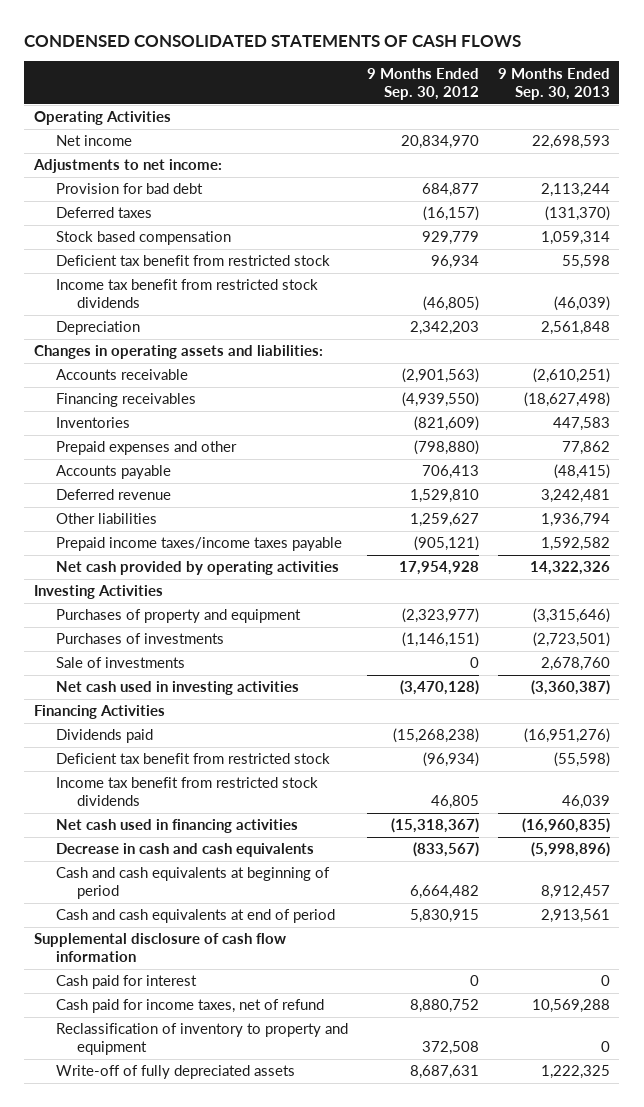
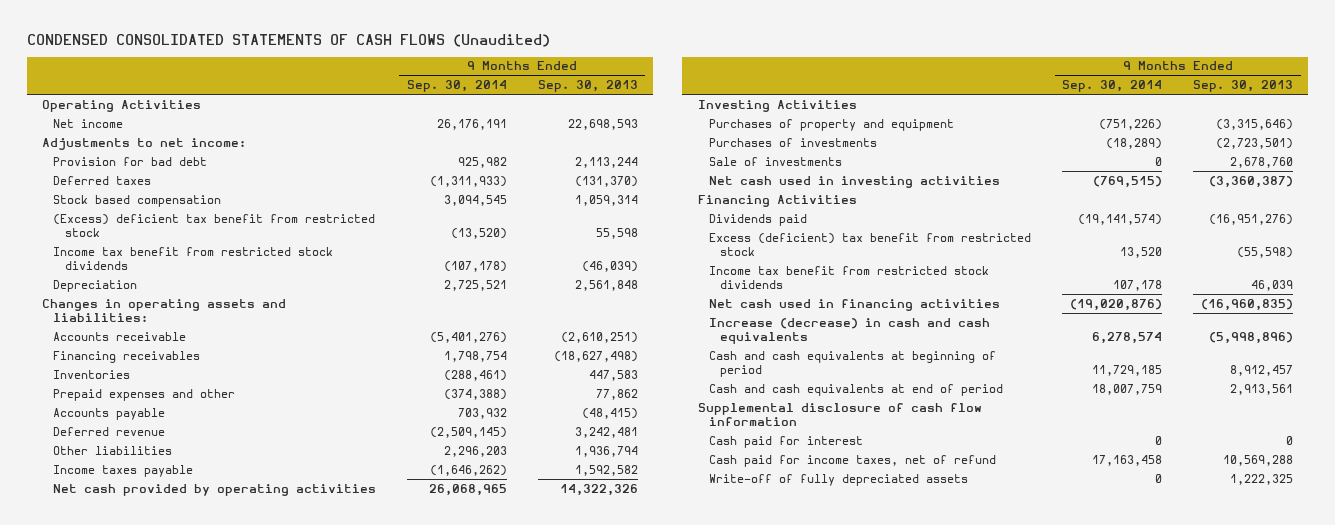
- CONDENSED CONSOLIDATED STATEMENTS OF CASH FLOWS
+ CONDENSED CONSOLIDATED STATEMENTS OF CASH FLOWS (Unaudited)
- | 9 Months Ended Sep. 30, 2012 | 9 Months Ended Sep. 30, 2013
+ | 9 Months Ended Sep. 30, 2014 | 9 Months Ended Sep. 30, 2013
- Deficient tax benefit from restricted stock | 96,934 | 55,598
+ (Excess) deficient tax benefit from restricted stock | (13,520) | 55,598
- Prepaid income taxes/income taxes payable | (905,121) | 1,592,582
+ Income taxes payable | (1,646,262) | 1,592,582
- Deficient tax benefit from restricted stock | (96,934) | (55,598)
+ Excess (deficient) tax benefit from restricted stock | 13,520 | (55,598)
- Decrease in cash and cash equivalents | (833,567) | (5,998,896)
+ Increase (decrease) in cash and cash equivalents | 6,278,574 | (5,998,896)
- Reclassification of inventory to property and equipment | 372,508 | 0

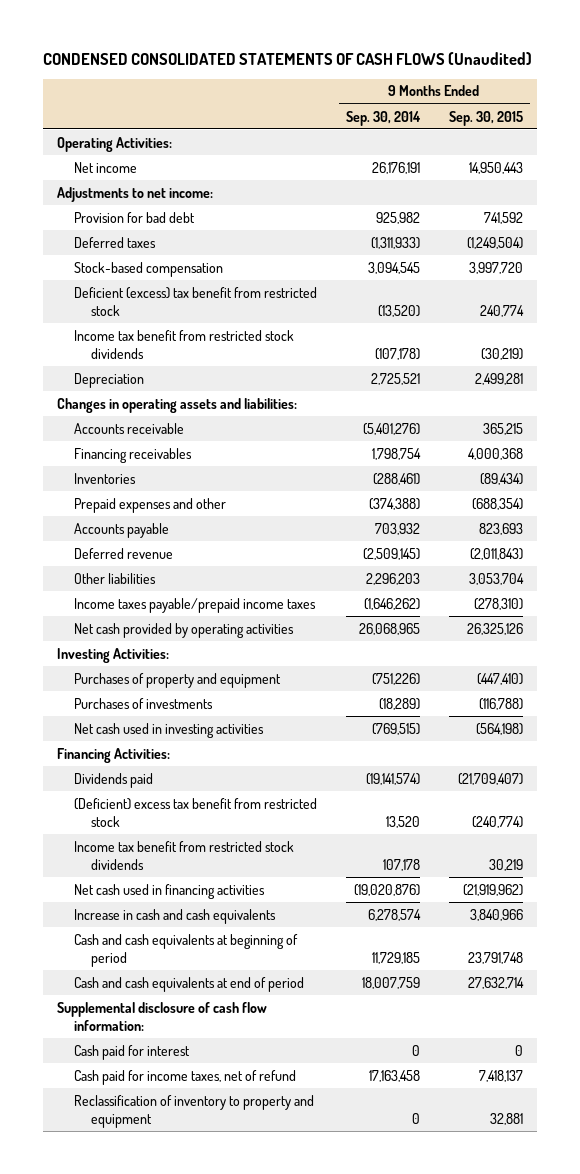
- | 9 Months Ended Sep. 30, 2014 | 9 Months Ended Sep. 30, 2013
+ | 9 Months Ended Sep. 30, 2014 | 9 Months Ended Sep. 30, 2015
- Operating Activities
+ Operating Activities:
- Stock based compensation | 3,094,545 | 1,059,314
- (Excess) deficient tax benefit from restricted stock | (13,520) | 55,598
+ Stock-based compensation | 3,094,545 | 3,997,720
+ Deficient (excess) tax benefit from restricted stock | (13,520) | 240,774
- Income taxes payable | (1,646,262) | 1,592,582
+ Income taxes payable/prepaid income taxes | (1,646,262) | (278,310)
- Investing Activities
+ Investing Activities:
- Sale of investments | 0 | 2,678,760
- Financing Activities
+ Financing Activities:
- Excess (deficient) tax benefit from restricted stock | 13,520 | (55,598)
+ (Deficient) excess tax benefit from restricted stock | 13,520 | (240,774)
- Increase (decrease) in cash and cash equivalents | 6,278,574 | (5,998,896)
+ Increase in cash and cash equivalents | 6,278,574 | 3,840,966
- Supplemental disclosure of cash flow information
+ Supplemental disclosure of cash flow information:
- Write-off of fully depreciated assets | 0 | 1,222,325
+ Reclassification of inventory to property and equipment | 0 | 32,881

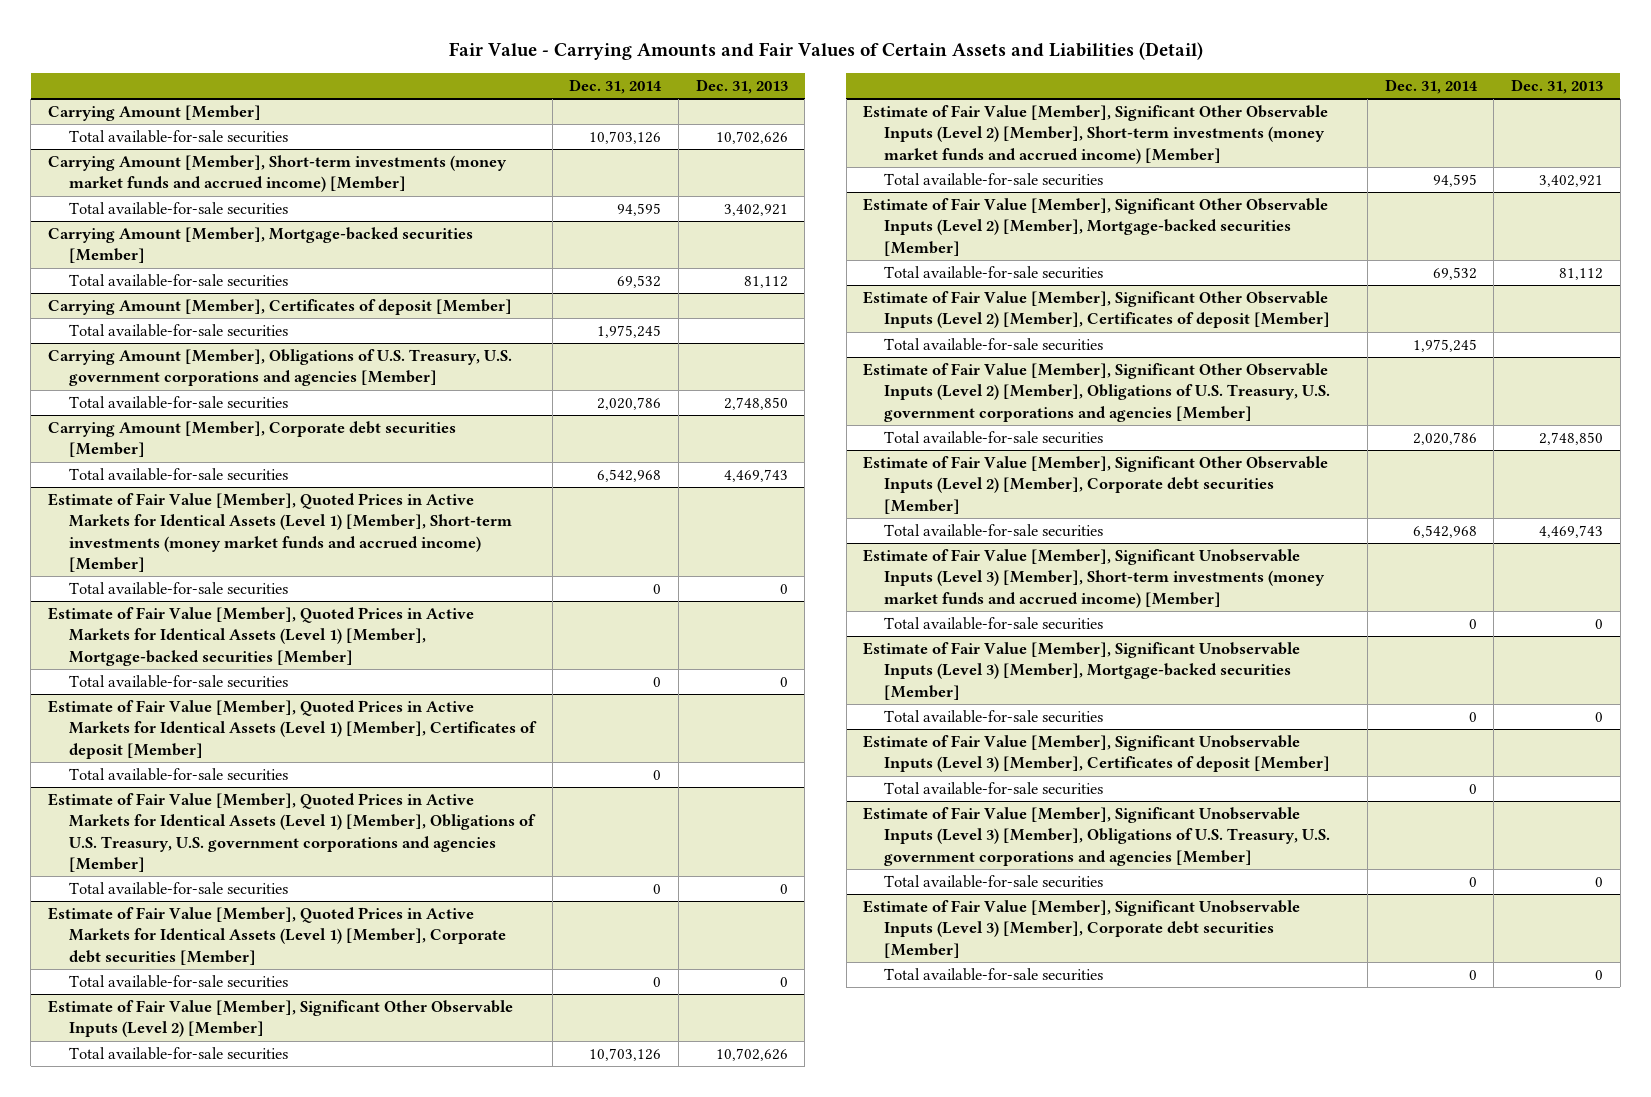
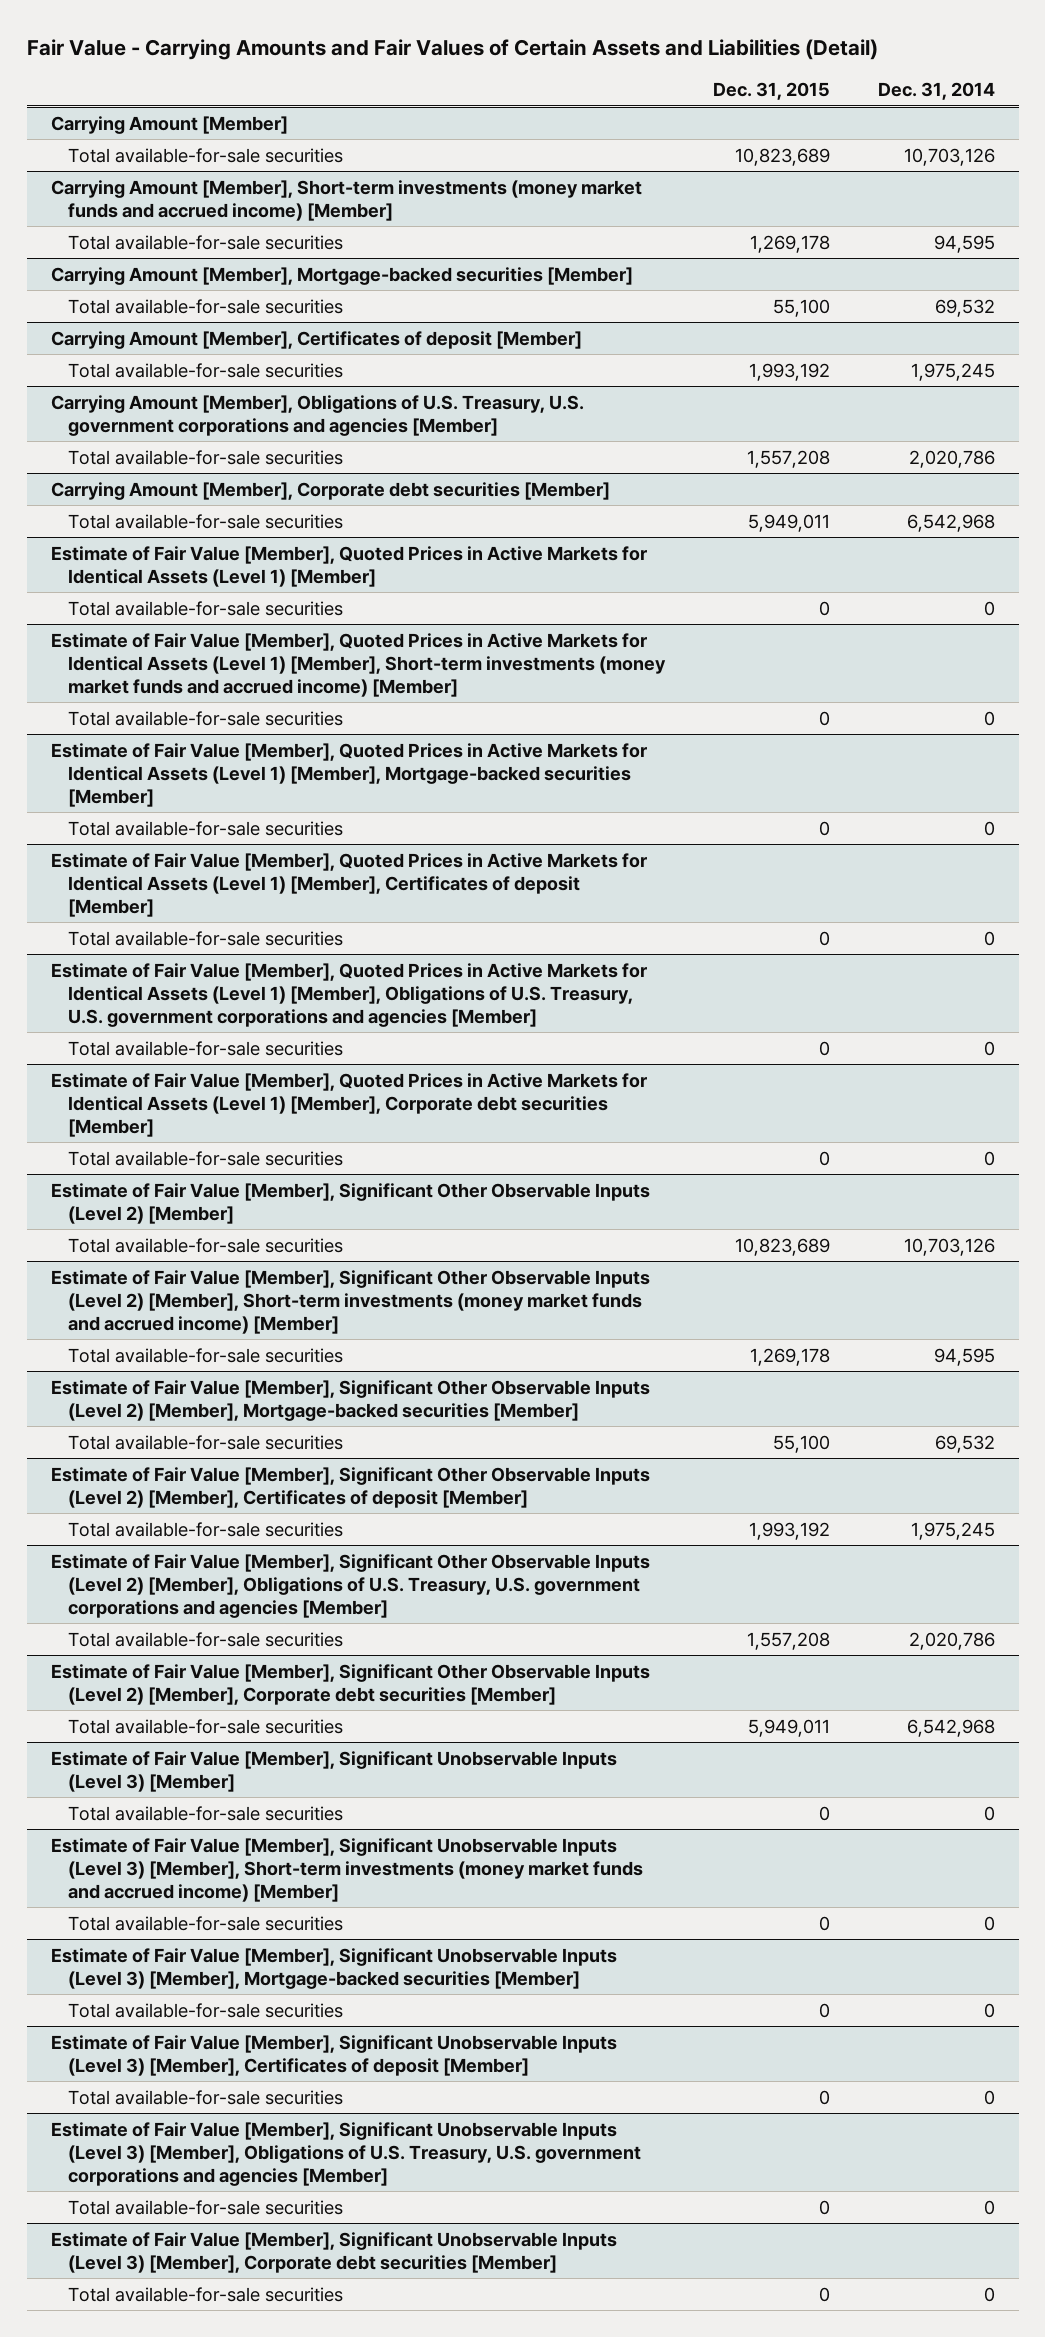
- | Dec. 31, 2014 | Dec. 31, 2013
+ | Dec. 31, 2015 | Dec. 31, 2014
+ Estimate of Fair Value [Member], Quoted Prices in Active Markets for Identical Assets (Level 1) [Member]
+ Total available-for-sale securities | 0 | 0
+ Estimate of Fair Value [Member], Significant Unobservable Inputs (Level 3) [Member]
+ Total available-for-sale securities | 0 | 0

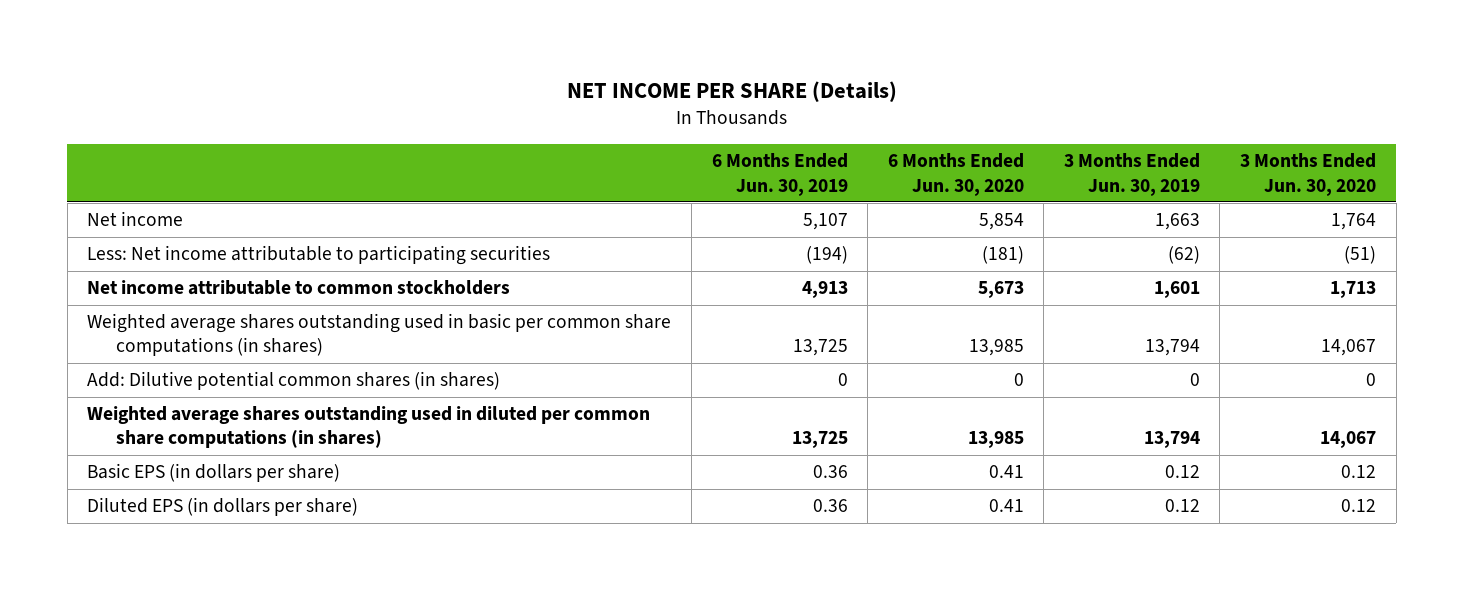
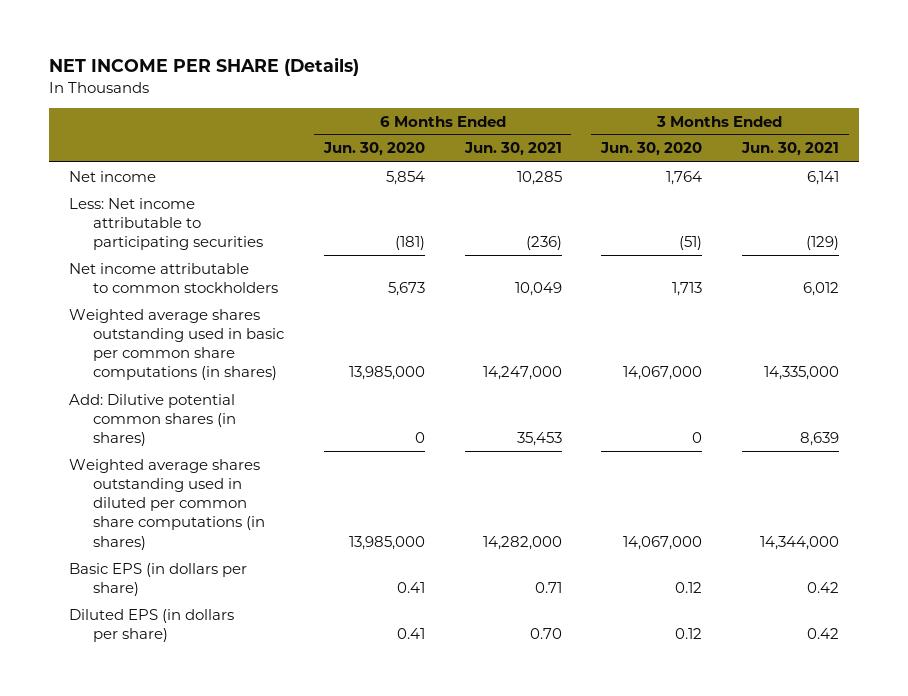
- | 6 Months Ended Jun. 30, 2019 | 6 Months Ended Jun. 30, 2020 | 3 Months Ended Jun. 30, 2019 | 3 Months Ended Jun. 30, 2020
+ | 6 Months Ended Jun. 30, 2020 | 6 Months Ended Jun. 30, 2021 | 3 Months Ended Jun. 30, 2020 | 3 Months Ended Jun. 30, 2021
- Weighted average shares outstanding used in basic per common share computations (in shares) | 13,725 | 13,985 | 13,794 | 14,067
+ Weighted average shares outstanding used in basic per common share computations (in shares) | 13,985,000 | 14,247,000 | 14,067,000 | 14,335,000
- Weighted average shares outstanding used in diluted per common share computations (in shares) | 13,725 | 13,985 | 13,794 | 14,067
+ Weighted average shares outstanding used in diluted per common share computations (in shares) | 13,985,000 | 14,282,000 | 14,067,000 | 14,344,000

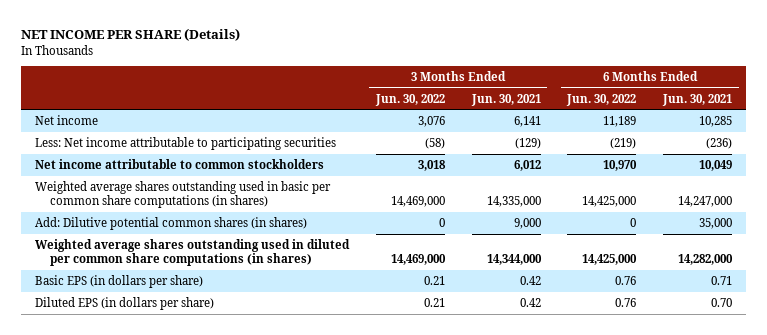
- | 6 Months Ended Jun. 30, 2020 | 6 Months Ended Jun. 30, 2021 | 3 Months Ended Jun. 30, 2020 | 3 Months Ended Jun. 30, 2021
+ | 3 Months Ended Jun. 30, 2022 | 3 Months Ended Jun. 30, 2021 | 6 Months Ended Jun. 30, 2022 | 6 Months Ended Jun. 30, 2021
- Add: Dilutive potential common shares (in shares) | 0 | 35,453 | 0 | 8,639
+ Add: Dilutive potential common shares (in shares) | 0 | 9,000 | 0 | 35,000

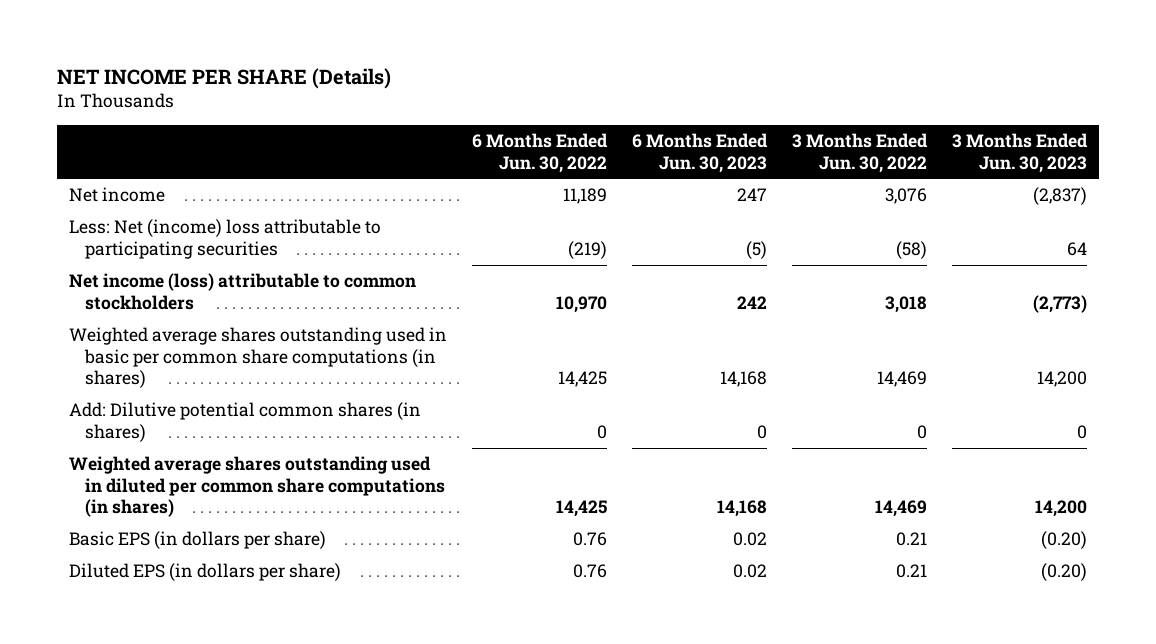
- | 3 Months Ended Jun. 30, 2022 | 3 Months Ended Jun. 30, 2021 | 6 Months Ended Jun. 30, 2022 | 6 Months Ended Jun. 30, 2021
+ | 6 Months Ended Jun. 30, 2022 | 6 Months Ended Jun. 30, 2023 | 3 Months Ended Jun. 30, 2022 | 3 Months Ended Jun. 30, 2023
- Less: Net income attributable to participating securities | (58) | (129) | (219) | (236)
- Net income attributable to common stockholders | 3,018 | 6,012 | 10,970 | 10,049
- Weighted average shares outstanding used in basic per common share computations (in shares) | 14,469,000 | 14,335,000 | 14,425,000 | 14,247,000
+ Less: Net (income) loss attributable to participating securities | (219) | (5) | (58) | 64
+ Net income (loss) attributable to common stockholders | 10,970 | 242 | 3,018 | (2,773)
+ Weighted average shares outstanding used in basic per common share computations (in shares) | 14,425 | 14,168 | 14,469 | 14,200
- Weighted average shares outstanding used in diluted per common share computations (in shares) | 14,469,000 | 14,344,000 | 14,425,000 | 14,282,000
+ Weighted average shares outstanding used in diluted per common share computations (in shares) | 14,425 | 14,168 | 14,469 | 14,200

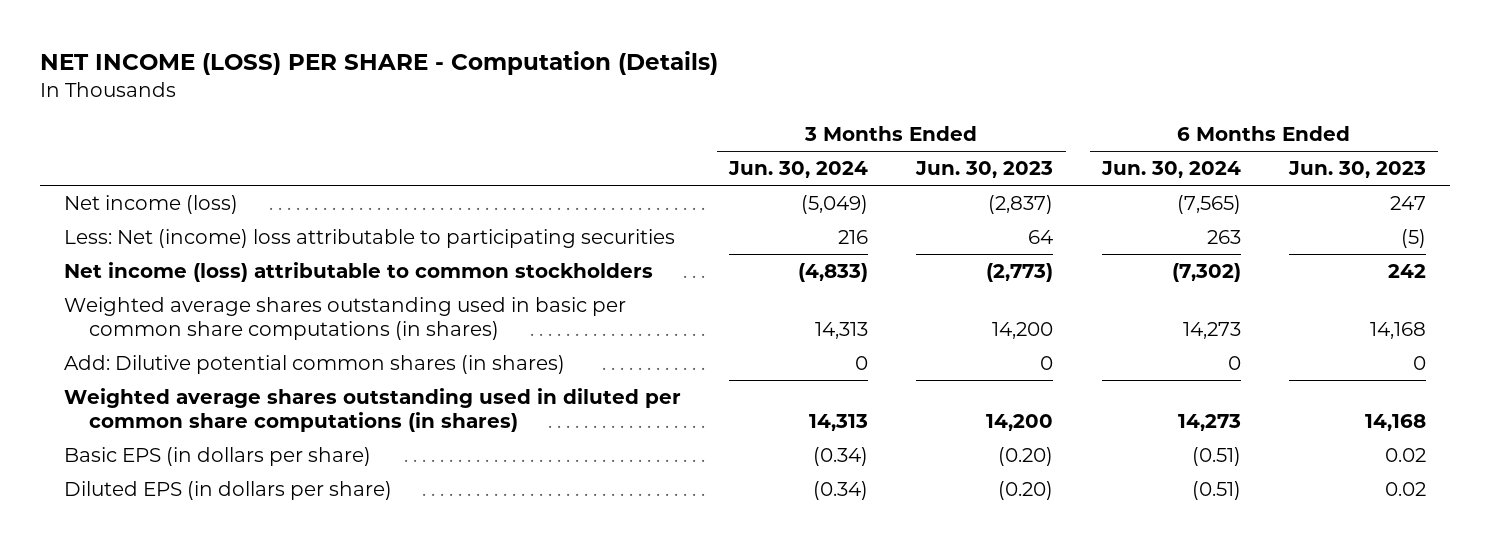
- NET INCOME PER SHARE (Details)
+ NET INCOME (LOSS) PER SHARE - Computation (Details)
- | 6 Months Ended Jun. 30, 2022 | 6 Months Ended Jun. 30, 2023 | 3 Months Ended Jun. 30, 2022 | 3 Months Ended Jun. 30, 2023
+ | 3 Months Ended Jun. 30, 2024 | 3 Months Ended Jun. 30, 2023 | 6 Months Ended Jun. 30, 2024 | 6 Months Ended Jun. 30, 2023
- Net income | 11,189 | 247 | 3,076 | (2,837)
+ Net income (loss) | (5,049) | (2,837) | (7,565) | 247

